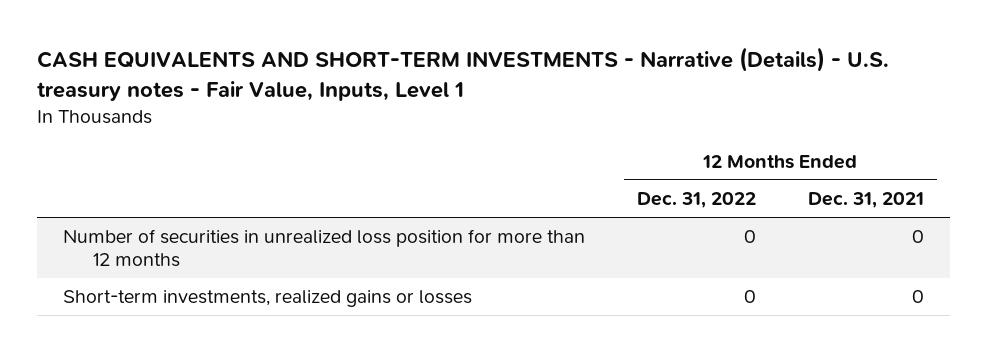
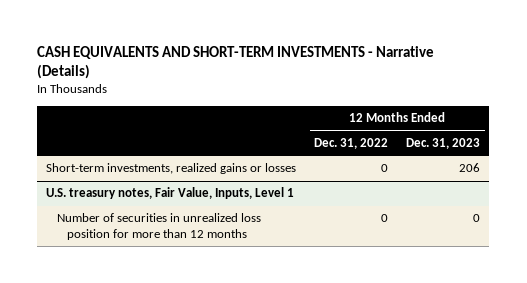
- CASH EQUIVALENTS AND SHORT-TERM INVESTMENTS - Narrative (Details) - U.S. treasury notes - Fair Value, Inputs, Level 1
+ CASH EQUIVALENTS AND SHORT-TERM INVESTMENTS - Narrative (Details)
- | 12 Months Ended Dec. 31, 2022 | 12 Months Ended Dec. 31, 2021
+ | 12 Months Ended Dec. 31, 2022 | 12 Months Ended Dec. 31, 2023
- Number of securities in unrealized loss position for more than 12 months | 0 | 0
+ U.S. treasury notes, Fair Value, Inputs, Level 1
+ Number of securities in unrealized loss position for more than 12 months | 0 | 0

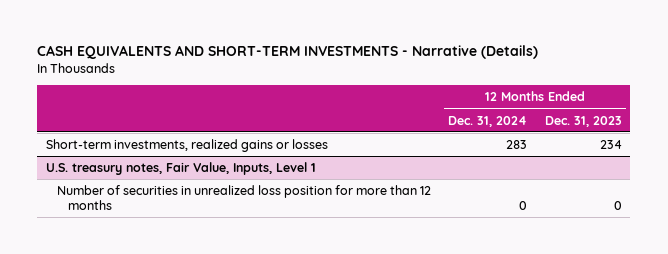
- | 12 Months Ended Dec. 31, 2022 | 12 Months Ended Dec. 31, 2023
+ | 12 Months Ended Dec. 31, 2024 | 12 Months Ended Dec. 31, 2023
- Short-term investments, realized gains or losses | 0 | 206
+ Short-term investments, realized gains or losses | 283 | 234

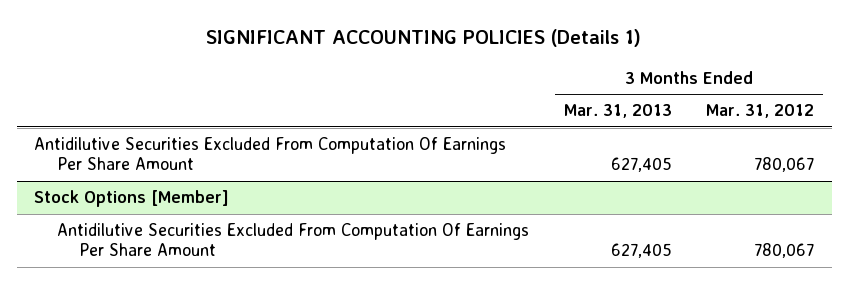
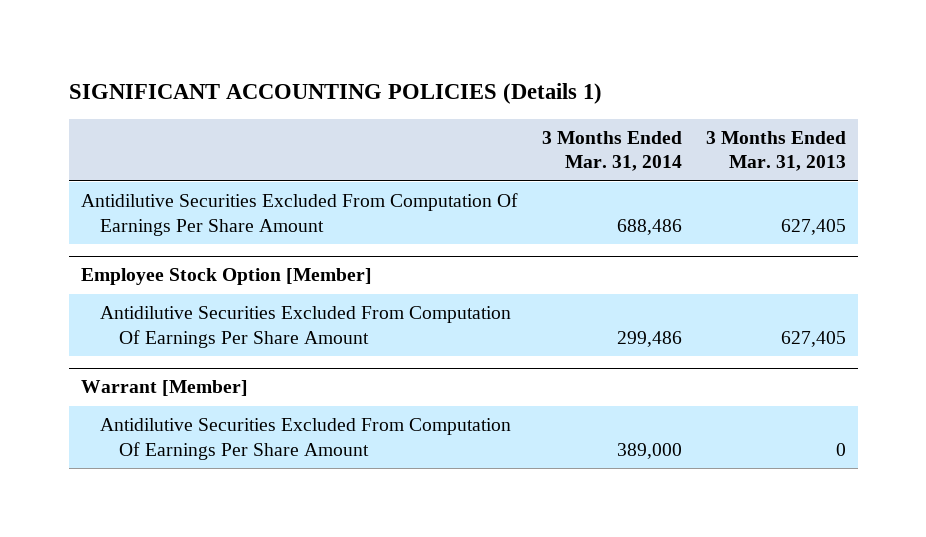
- | 3 Months Ended Mar. 31, 2013 | 3 Months Ended Mar. 31, 2012
+ | 3 Months Ended Mar. 31, 2014 | 3 Months Ended Mar. 31, 2013
- Stock Options [Member]
+ Employee Stock Option [Member]
+ Warrant [Member]
+ Antidilutive Securities Excluded From Computation Of Earnings Per Share Amount | 389,000 | 0

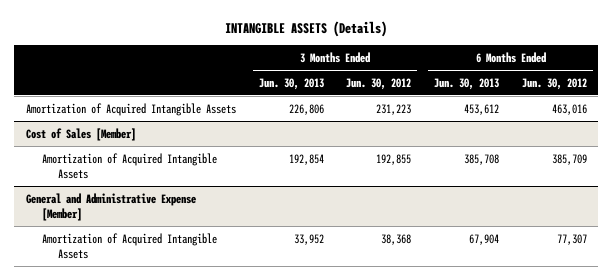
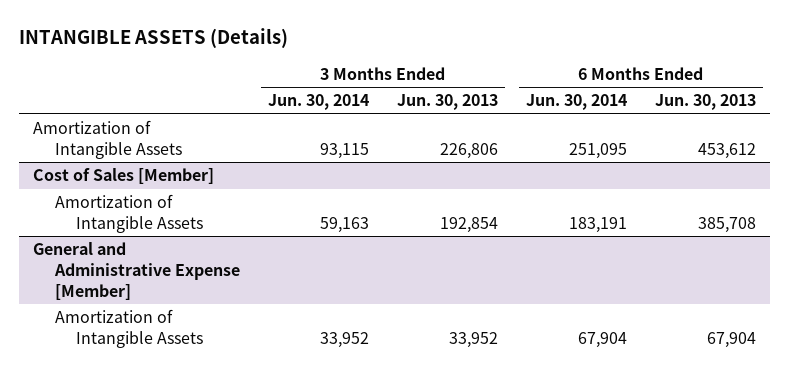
- | 3 Months Ended Jun. 30, 2013 | 3 Months Ended Jun. 30, 2012 | 6 Months Ended Jun. 30, 2013 | 6 Months Ended Jun. 30, 2012
+ | 3 Months Ended Jun. 30, 2014 | 3 Months Ended Jun. 30, 2013 | 6 Months Ended Jun. 30, 2014 | 6 Months Ended Jun. 30, 2013
- Amortization of Acquired Intangible Assets | 226,806 | 231,223 | 453,612 | 463,016
+ Amortization of Intangible Assets | 93,115 | 226,806 | 251,095 | 453,612
@ Cost of Sales [Member]
- Amortization of Acquired Intangible Assets | 192,854 | 192,855 | 385,708 | 385,709
+ Amortization of Intangible Assets | 59,163 | 192,854 | 183,191 | 385,708
@ General and Administrative Expense [Member]
- Amortization of Acquired Intangible Assets | 33,952 | 38,368 | 67,904 | 77,307
+ Amortization of Intangible Assets | 33,952 | 33,952 | 67,904 | 67,904

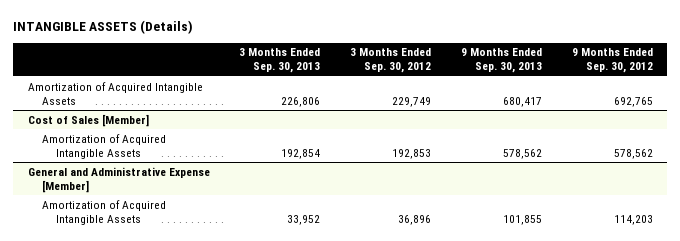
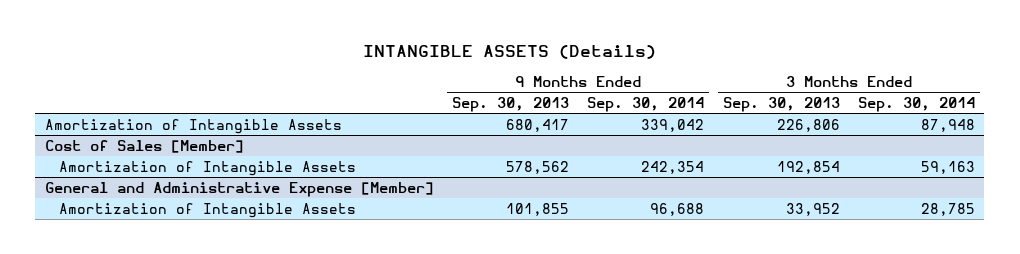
- | 3 Months Ended Sep. 30, 2013 | 3 Months Ended Sep. 30, 2012 | 9 Months Ended Sep. 30, 2013 | 9 Months Ended Sep. 30, 2012
+ | 9 Months Ended Sep. 30, 2013 | 9 Months Ended Sep. 30, 2014 | 3 Months Ended Sep. 30, 2013 | 3 Months Ended Sep. 30, 2014
- Amortization of Acquired Intangible Assets | 226,806 | 229,749 | 680,417 | 692,765
+ Amortization of Intangible Assets | 680,417 | 339,042 | 226,806 | 87,948
@ Cost of Sales [Member]
- Amortization of Acquired Intangible Assets | 192,854 | 192,853 | 578,562 | 578,562
+ Amortization of Intangible Assets | 578,562 | 242,354 | 192,854 | 59,163
@ General and Administrative Expense [Member]
- Amortization of Acquired Intangible Assets | 33,952 | 36,896 | 101,855 | 114,203
+ Amortization of Intangible Assets | 101,855 | 96,688 | 33,952 | 28,785

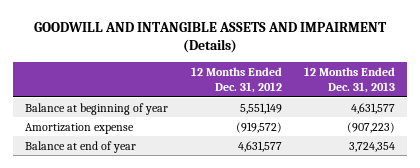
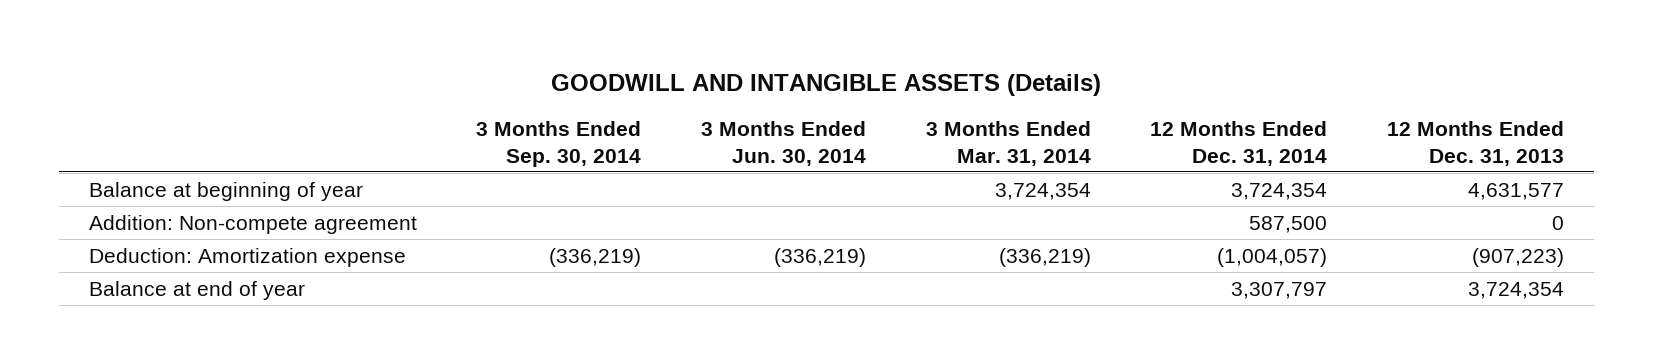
- GOODWILL AND INTANGIBLE ASSETS AND IMPAIRMENT (Details)
+ GOODWILL AND INTANGIBLE ASSETS (Details)
- | 12 Months Ended Dec. 31, 2012 | 12 Months Ended Dec. 31, 2013
+ | 3 Months Ended Sep. 30, 2014 | 3 Months Ended Jun. 30, 2014 | 3 Months Ended Mar. 31, 2014 | 12 Months Ended Dec. 31, 2014 | 12 Months Ended Dec. 31, 2013
- Amortization expense | (919,572) | (907,223)
+ Addition: Non-compete agreement | | | | 587,500 | 0
+ Deduction: Amortization expense | (336,219) | (336,219) | (336,219) | (1,004,057) | (907,223)

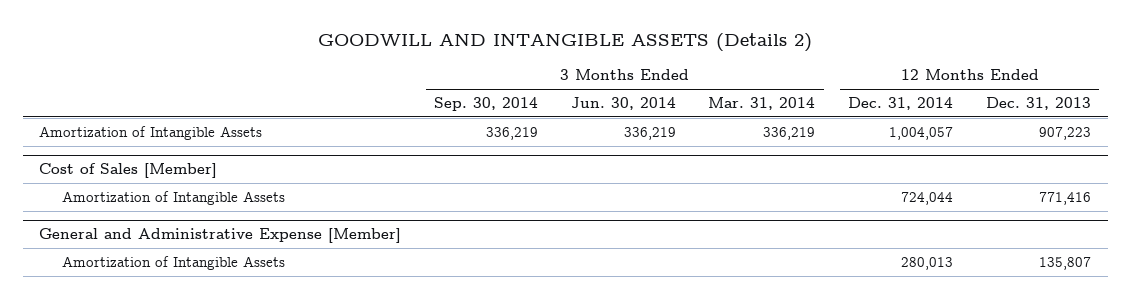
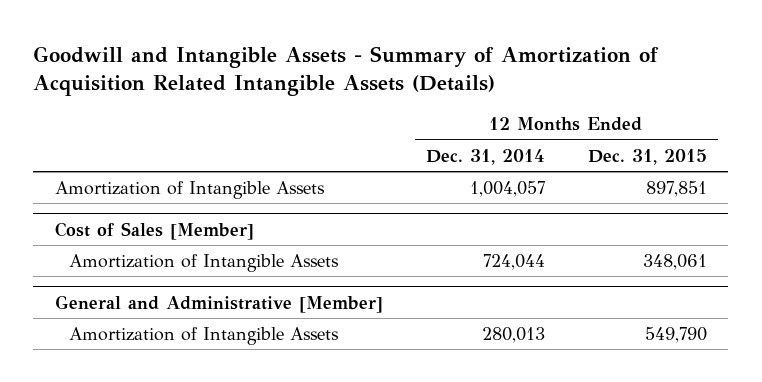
- GOODWILL AND INTANGIBLE ASSETS (Details 2)
+ Goodwill and Intangible Assets - Summary of Amortization of Acquisition Related Intangible Assets (Details)
- | 3 Months Ended Sep. 30, 2014 | 3 Months Ended Jun. 30, 2014 | 3 Months Ended Mar. 31, 2014 | 12 Months Ended Dec. 31, 2014 | 12 Months Ended Dec. 31, 2013
+ | 12 Months Ended Dec. 31, 2014 | 12 Months Ended Dec. 31, 2015
- General and Administrative Expense [Member]
+ General and Administrative [Member]

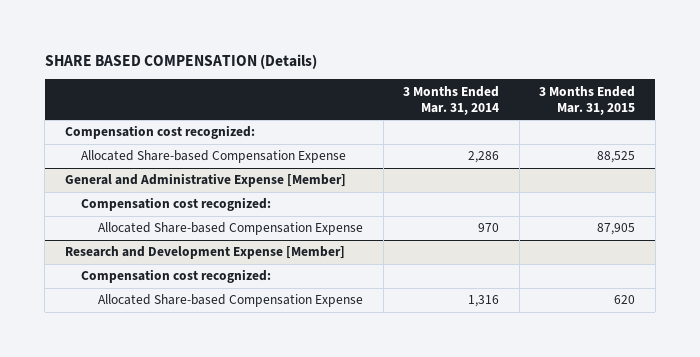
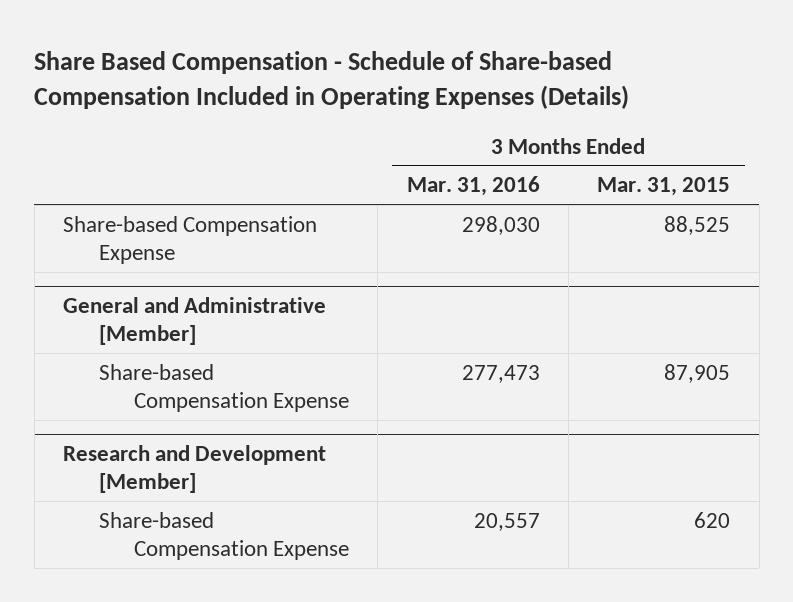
- SHARE BASED COMPENSATION (Details)
+ Share Based Compensation - Schedule of Share-based Compensation Included in Operating Expenses (Details)
- | 3 Months Ended Mar. 31, 2014 | 3 Months Ended Mar. 31, 2015
+ | 3 Months Ended Mar. 31, 2016 | 3 Months Ended Mar. 31, 2015
- Compensation cost recognized:
- Allocated Share-based Compensation Expense | 2,286 | 88,525
- General and Administrative Expense [Member]
- Compensation cost recognized:
- Allocated Share-based Compensation Expense | 970 | 87,905
- Research and Development Expense [Member]
- Compensation cost recognized:
- Allocated Share-based Compensation Expense | 1,316 | 620
+ Share-based Compensation Expense | 298,030 | 88,525
+ General and Administrative [Member]
+ Share-based Compensation Expense | 277,473 | 87,905
+ Research and Development [Member]
+ Share-based Compensation Expense | 20,557 | 620

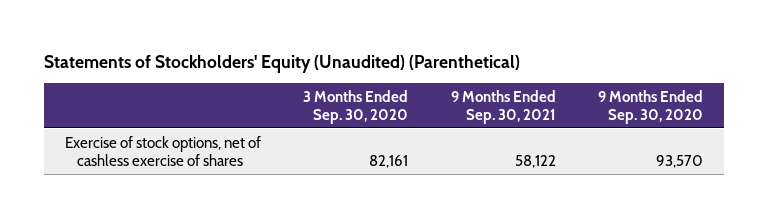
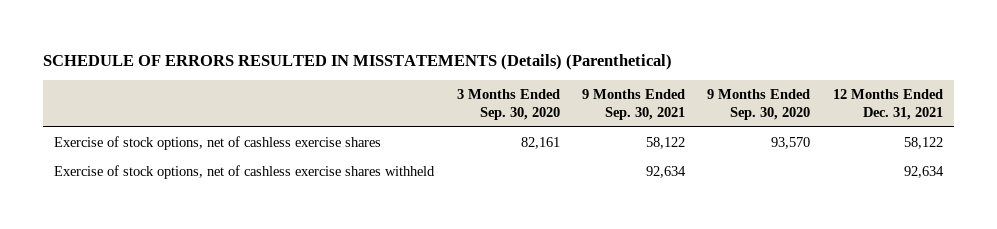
- Statements of Stockholders' Equity (Unaudited) (Parenthetical)
+ SCHEDULE OF ERRORS RESULTED IN MISSTATEMENTS (Details) (Parenthetical)
- | 3 Months Ended Sep. 30, 2020 | 9 Months Ended Sep. 30, 2021 | 9 Months Ended Sep. 30, 2020
+ | 3 Months Ended Sep. 30, 2020 | 9 Months Ended Sep. 30, 2021 | 9 Months Ended Sep. 30, 2020 | 12 Months Ended Dec. 31, 2021
- Exercise of stock options, net of cashless exercise of shares | 82,161 | 58,122 | 93,570
+ Exercise of stock options, net of cashless exercise shares | 82,161 | 58,122 | 93,570 | 58,122
+ Exercise of stock options, net of cashless exercise shares withheld | | 92,634 | | 92,634

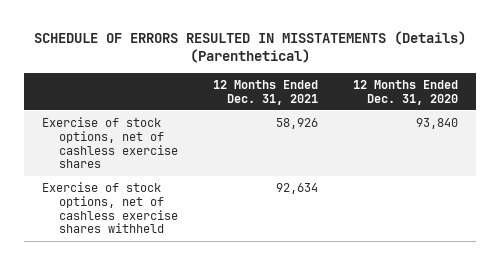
- | 3 Months Ended Sep. 30, 2020 | 9 Months Ended Sep. 30, 2021 | 9 Months Ended Sep. 30, 2020 | 12 Months Ended Dec. 31, 2021
+ | 12 Months Ended Dec. 31, 2021 | 12 Months Ended Dec. 31, 2020
- Exercise of stock options, net of cashless exercise shares | 82,161 | 58,122 | 93,570 | 58,122
+ Exercise of stock options, net of cashless exercise shares | 58,926 | 93,840

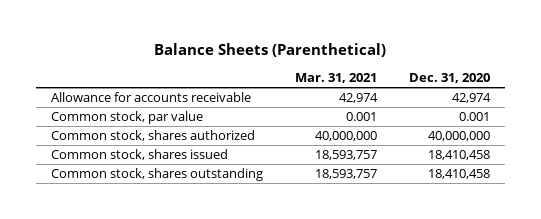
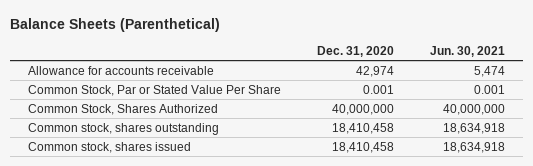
- | Mar. 31, 2021 | Dec. 31, 2020
+ | Dec. 31, 2020 | Jun. 30, 2021
- Common stock, par value | 0.001 | 0.001
- Common stock, shares authorized | 40,000,000 | 40,000,000
+ Common Stock, Par or Stated Value Per Share | 0.001 | 0.001
+ Common Stock, Shares Authorized | 40,000,000 | 40,000,000
moved down: Common stock, shares issued | 18,410,458 | 18,634,918

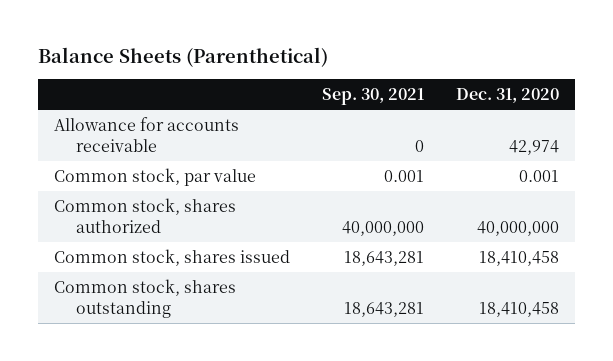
- | Dec. 31, 2020 | Jun. 30, 2021
+ | Sep. 30, 2021 | Dec. 31, 2020
- Common Stock, Par or Stated Value Per Share | 0.001 | 0.001
- Common Stock, Shares Authorized | 40,000,000 | 40,000,000
+ Common stock, par value | 0.001 | 0.001
+ Common stock, shares authorized | 40,000,000 | 40,000,000
moved down: Common stock, shares outstanding | 18,643,281 | 18,410,458

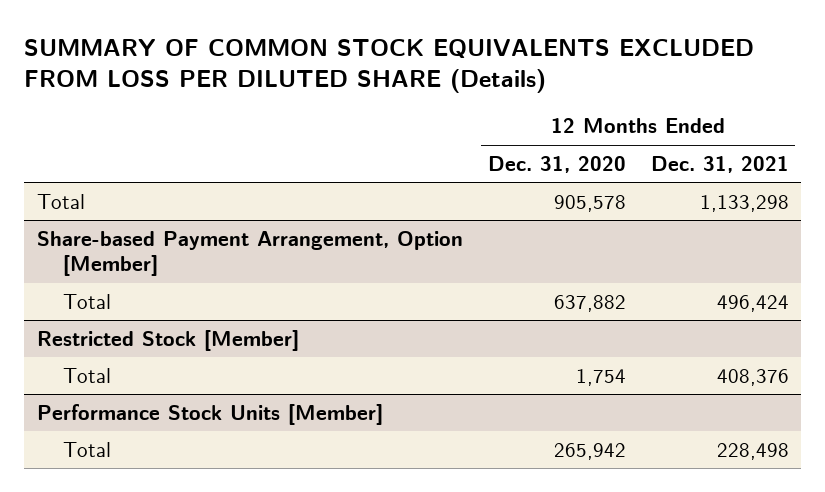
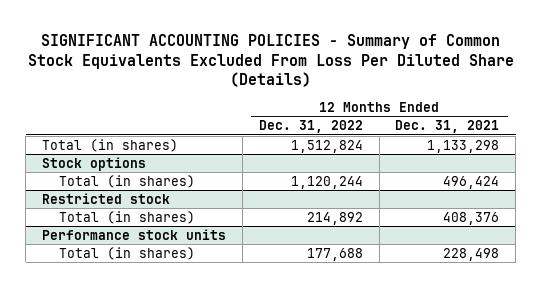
- SUMMARY OF COMMON STOCK EQUIVALENTS EXCLUDED FROM LOSS PER DILUTED SHARE (Details)
+ SIGNIFICANT ACCOUNTING POLICIES - Summary of Common Stock Equivalents Excluded From Loss Per Diluted Share (Details)
- | 12 Months Ended Dec. 31, 2020 | 12 Months Ended Dec. 31, 2021
+ | 12 Months Ended Dec. 31, 2022 | 12 Months Ended Dec. 31, 2021
- Total | 905,578 | 1,133,298
- Share-based Payment Arrangement, Option [Member]
- Total | 637,882 | 496,424
- Restricted Stock [Member]
- Total | 1,754 | 408,376
- Performance Stock Units [Member]
- Total | 265,942 | 228,498
+ Total (in shares) | 1,512,824 | 1,133,298
+ Stock options
+ Total (in shares) | 1,120,244 | 496,424
+ Restricted stock
+ Total (in shares) | 214,892 | 408,376
+ Performance stock units
+ Total (in shares) | 177,688 | 228,498

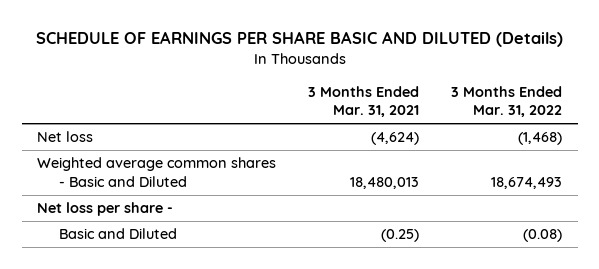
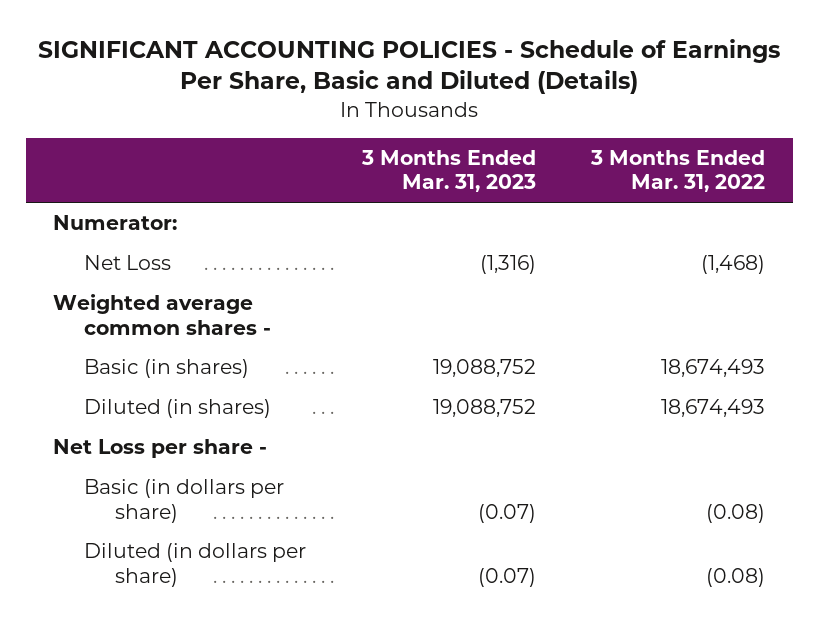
- SCHEDULE OF EARNINGS PER SHARE BASIC AND DILUTED (Details)
+ SIGNIFICANT ACCOUNTING POLICIES - Schedule of Earnings Per Share, Basic and Diluted (Details)
- | 3 Months Ended Mar. 31, 2021 | 3 Months Ended Mar. 31, 2022
+ | 3 Months Ended Mar. 31, 2023 | 3 Months Ended Mar. 31, 2022
- Net loss | (4,624) | (1,468)
- Weighted average common shares - Basic and Diluted | 18,480,013 | 18,674,493
- Net loss per share -
- Basic and Diluted | (0.25) | (0.08)
+ Numerator:
+ Net Loss | (1,316) | (1,468)
+ Weighted average common shares -
+ Basic (in shares) | 19,088,752 | 18,674,493
+ Diluted (in shares) | 19,088,752 | 18,674,493
+ Net Loss per share -
+ Basic (in dollars per share) | (0.07) | (0.08)
+ Diluted (in dollars per share) | (0.07) | (0.08)

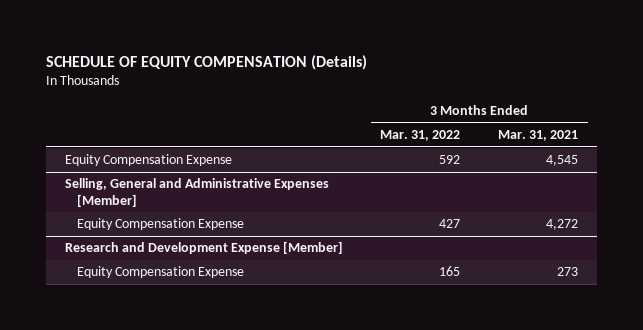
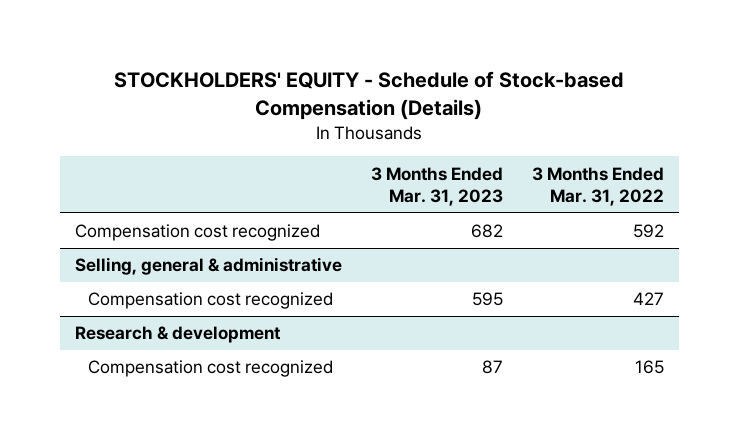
- SCHEDULE OF EQUITY COMPENSATION (Details)
+ STOCKHOLDERS' EQUITY - Schedule of Stock-based Compensation (Details)
- | 3 Months Ended Mar. 31, 2022 | 3 Months Ended Mar. 31, 2021
+ | 3 Months Ended Mar. 31, 2023 | 3 Months Ended Mar. 31, 2022
- Equity Compensation Expense | 592 | 4,545
- Selling, General and Administrative Expenses [Member]
- Equity Compensation Expense | 427 | 4,272
- Research and Development Expense [Member]
- Equity Compensation Expense | 165 | 273
+ Compensation cost recognized | 682 | 592
+ Selling, general & administrative
+ Compensation cost recognized | 595 | 427
+ Research & development
+ Compensation cost recognized | 87 | 165

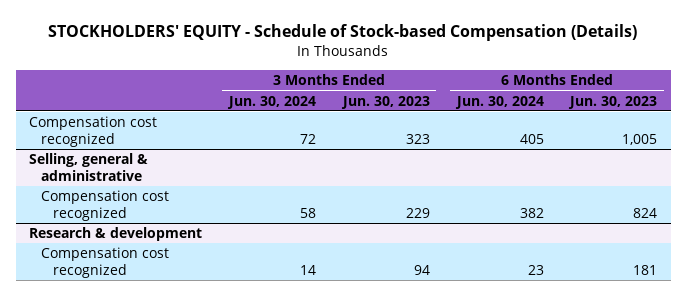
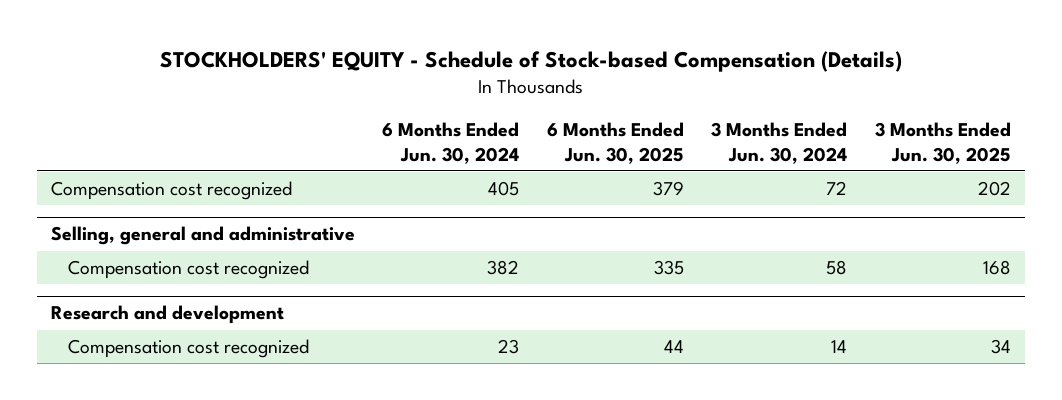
- | 3 Months Ended Jun. 30, 2024 | 3 Months Ended Jun. 30, 2023 | 6 Months Ended Jun. 30, 2024 | 6 Months Ended Jun. 30, 2023
+ | 6 Months Ended Jun. 30, 2024 | 6 Months Ended Jun. 30, 2025 | 3 Months Ended Jun. 30, 2024 | 3 Months Ended Jun. 30, 2025
- Selling, general & administrative
+ Selling, general and administrative
- Research & development
+ Research and development

